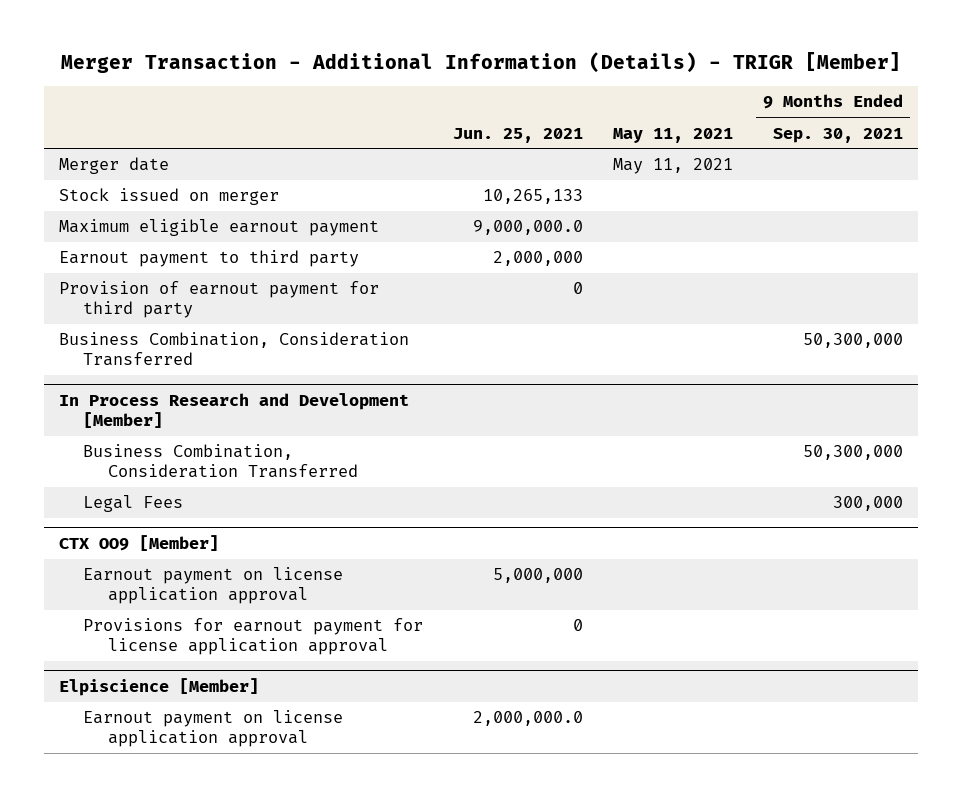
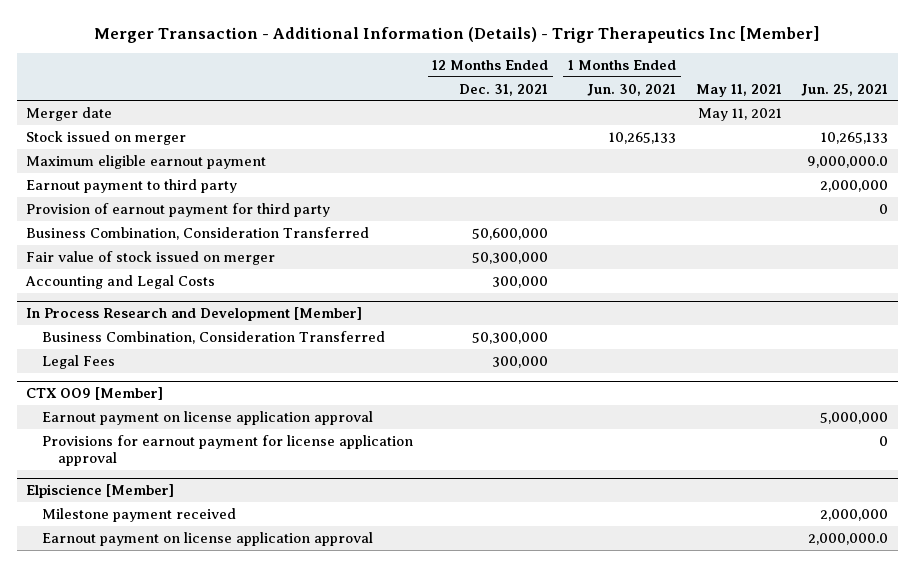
- Merger Transaction - Additional Information (Details) - TRIGR [Member]
+ Merger Transaction - Additional Information (Details) - Trigr Therapeutics Inc [Member]
- | Jun. 25, 2021 | May 11, 2021 | 9 Months Ended Sep. 30, 2021
+ | 12 Months Ended Dec. 31, 2021 | 1 Months Ended Jun. 30, 2021 | May 11, 2021 | Jun. 25, 2021
+ Fair value of stock issued on merger | 50,300,000 | | |
+ Accounting and Legal Costs | 300,000 | | |
@ Elpiscience [Member]
+ Milestone payment received | | | | 2,000,000

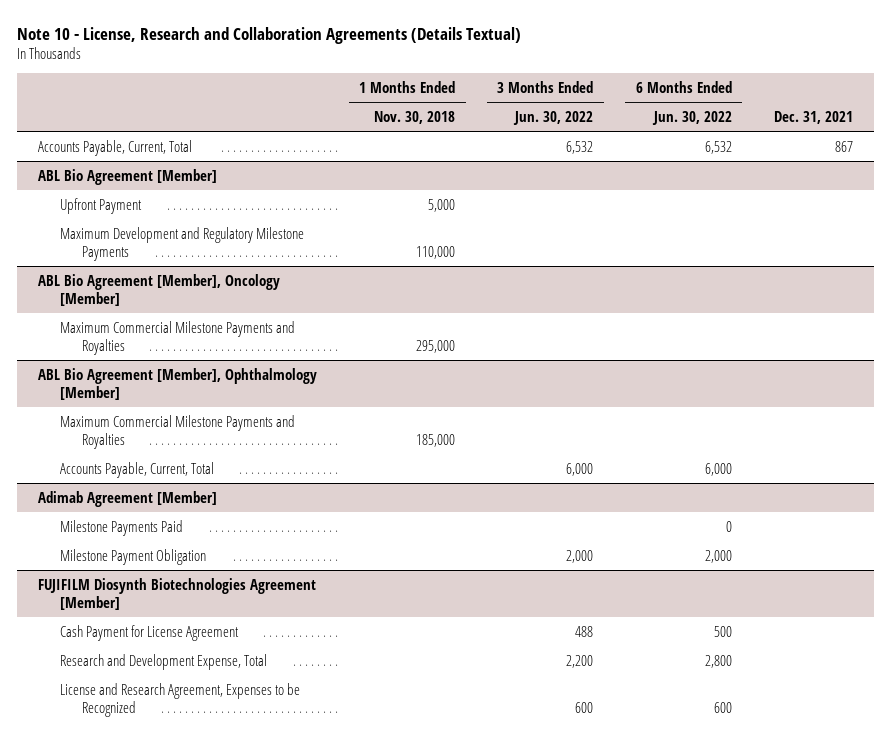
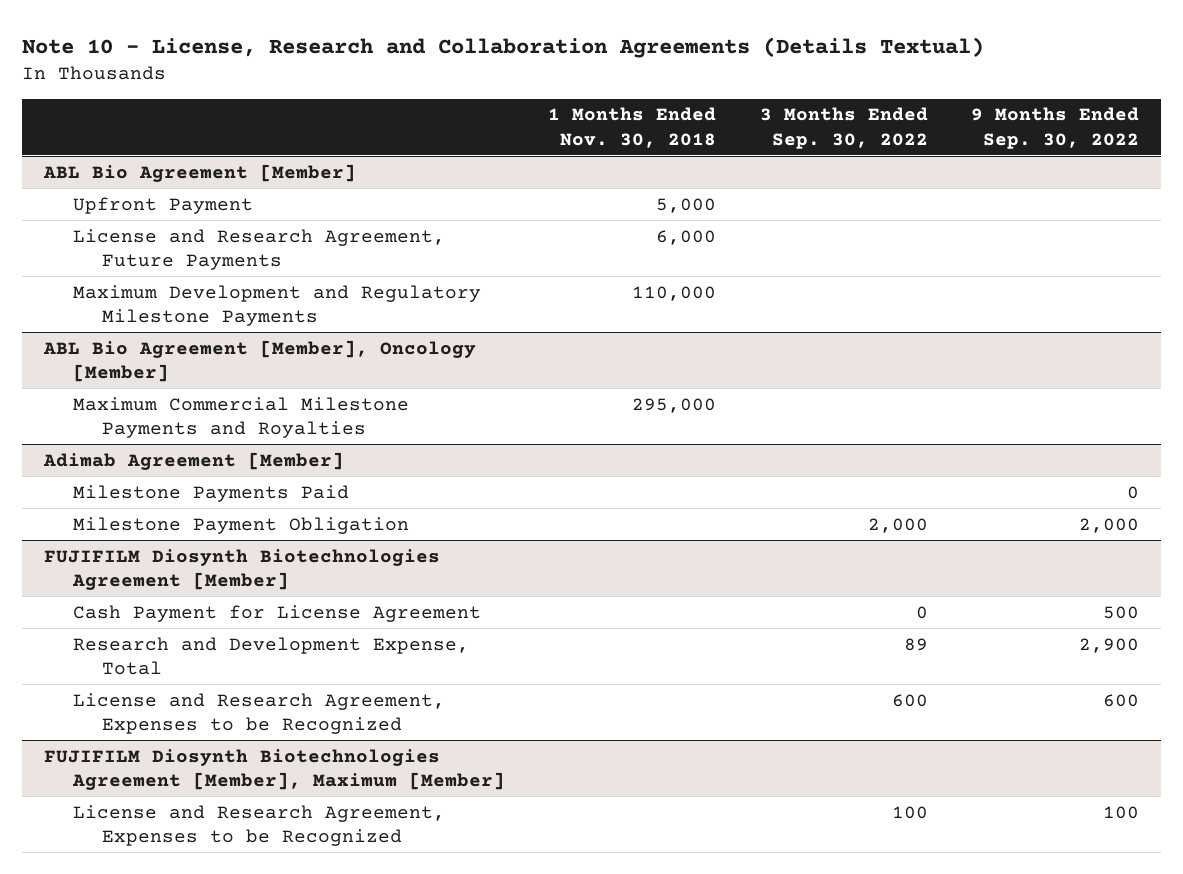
- | 1 Months Ended Nov. 30, 2018 | 3 Months Ended Jun. 30, 2022 | 6 Months Ended Jun. 30, 2022 | Dec. 31, 2021
+ | 1 Months Ended Nov. 30, 2018 | 3 Months Ended Sep. 30, 2022 | 9 Months Ended Sep. 30, 2022
- Accounts Payable, Current, Total | | 6,532 | 6,532 | 867
@ ABL Bio Agreement [Member]
+ License and Research Agreement, Future Payments | 6,000 | |
- ABL Bio Agreement [Member], Ophthalmology [Member]
- Maximum Commercial Milestone Payments and Royalties | 185,000 | | |
- Accounts Payable, Current, Total | | 6,000 | 6,000 |
+ FUJIFILM Diosynth Biotechnologies Agreement [Member], Maximum [Member]
+ License and Research Agreement, Expenses to be Recognized | | 100 | 100

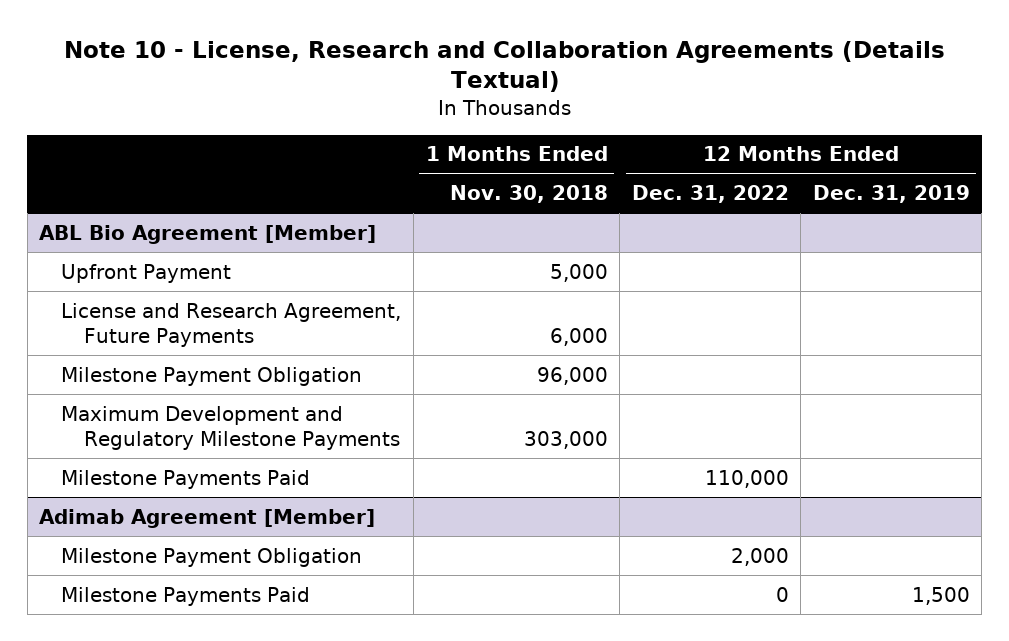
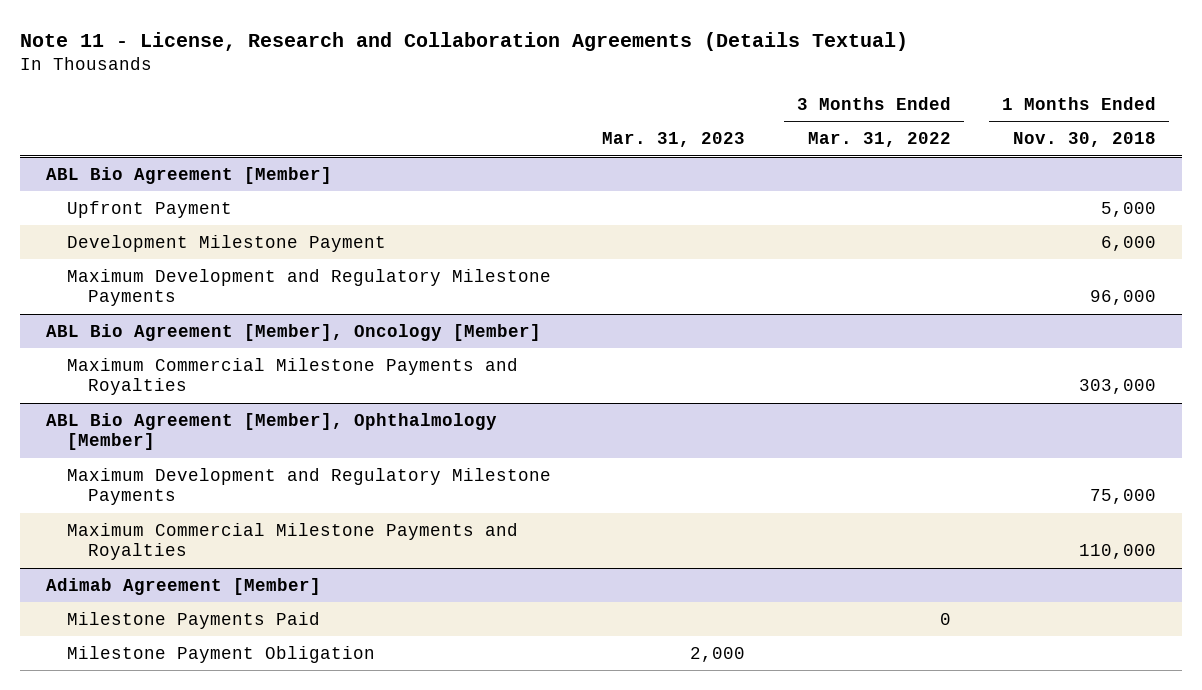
- Note 10 - License, Research and Collaboration Agreements (Details Textual)
+ Note 11 - License, Research and Collaboration Agreements (Details Textual)
- | 1 Months Ended Nov. 30, 2018 | 12 Months Ended Dec. 31, 2022 | 12 Months Ended Dec. 31, 2019
+ | Mar. 31, 2023 | 3 Months Ended Mar. 31, 2022 | 1 Months Ended Nov. 30, 2018
@ ABL Bio Agreement [Member]
- License and Research Agreement, Future Payments | 6,000 | |
- Milestone Payment Obligation | 96,000 | |
- Maximum Development and Regulatory Milestone Payments | 303,000 | |
- Milestone Payments Paid | | 110,000 |
+ Development Milestone Payment | | | 6,000
+ Maximum Development and Regulatory Milestone Payments | | | 96,000
+ ABL Bio Agreement [Member], Oncology [Member]
+ Maximum Commercial Milestone Payments and Royalties | | | 303,000
+ ABL Bio Agreement [Member], Ophthalmology [Member]
+ Maximum Development and Regulatory Milestone Payments | | | 75,000
+ Maximum Commercial Milestone Payments and Royalties | | | 110,000
@ Adimab Agreement [Member]
moved down: Milestone Payment Obligation | 2,000 | |

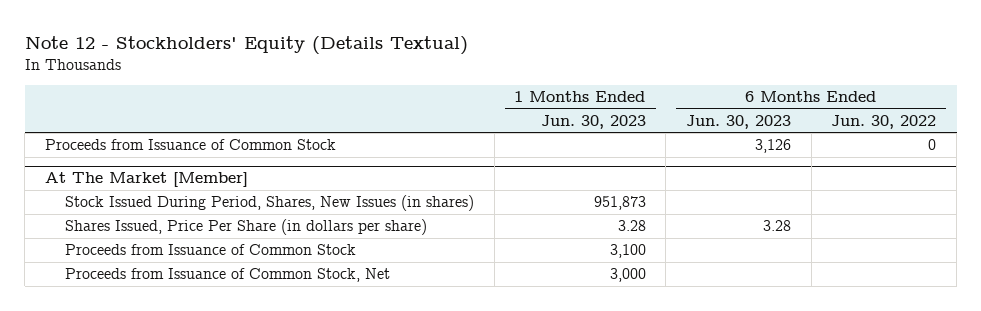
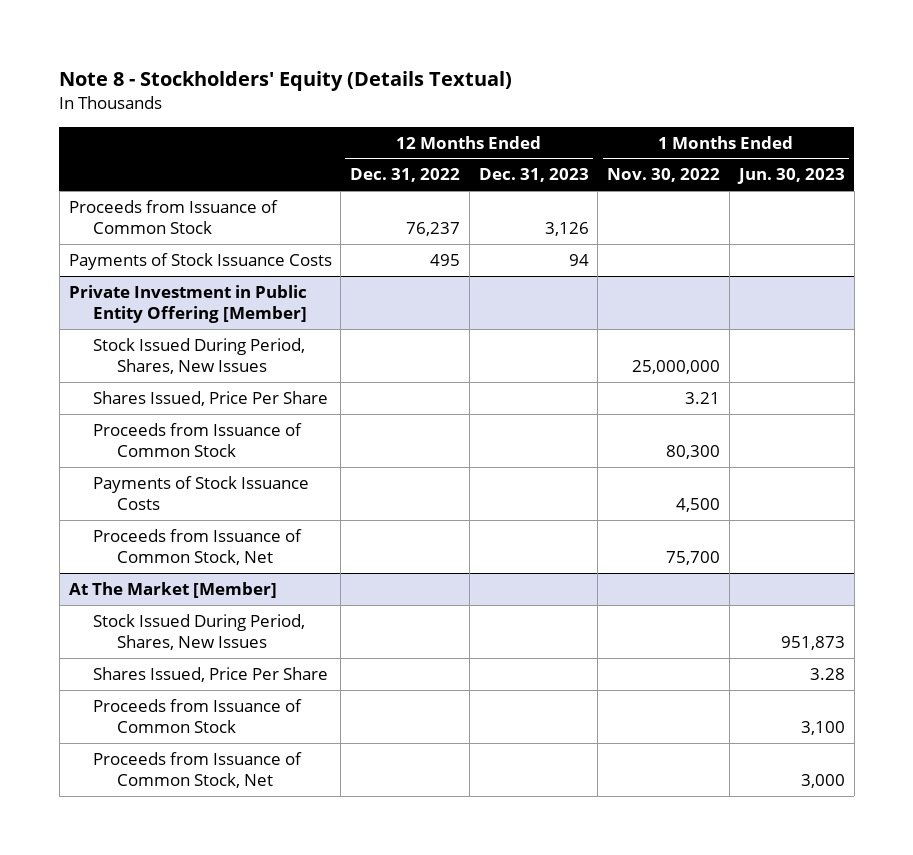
- Note 12 - Stockholders' Equity (Details Textual)
+ Note 8 - Stockholders' Equity (Details Textual)
- | 1 Months Ended Jun. 30, 2023 | 6 Months Ended Jun. 30, 2023 | 6 Months Ended Jun. 30, 2022
+ | 12 Months Ended Dec. 31, 2022 | 12 Months Ended Dec. 31, 2023 | 1 Months Ended Nov. 30, 2022 | 1 Months Ended Jun. 30, 2023
+ Payments of Stock Issuance Costs | 495 | 94 | |
+ Private Investment in Public Entity Offering [Member]
+ Stock Issued During Period, Shares, New Issues | | | 25,000,000 |
+ Shares Issued, Price Per Share | | | 3.21 |
+ Proceeds from Issuance of Common Stock | | | 80,300 |
+ Payments of Stock Issuance Costs | | | 4,500 |
+ Proceeds from Issuance of Common Stock, Net | | | 75,700 |
@ At The Market [Member]
- Stock Issued During Period, Shares, New Issues (in shares) | 951,873 | |
- Shares Issued, Price Per Share (in dollars per share) | 3.28 | 3.28 |
+ Stock Issued During Period, Shares, New Issues | | | | 951,873
+ Shares Issued, Price Per Share | | | | 3.28

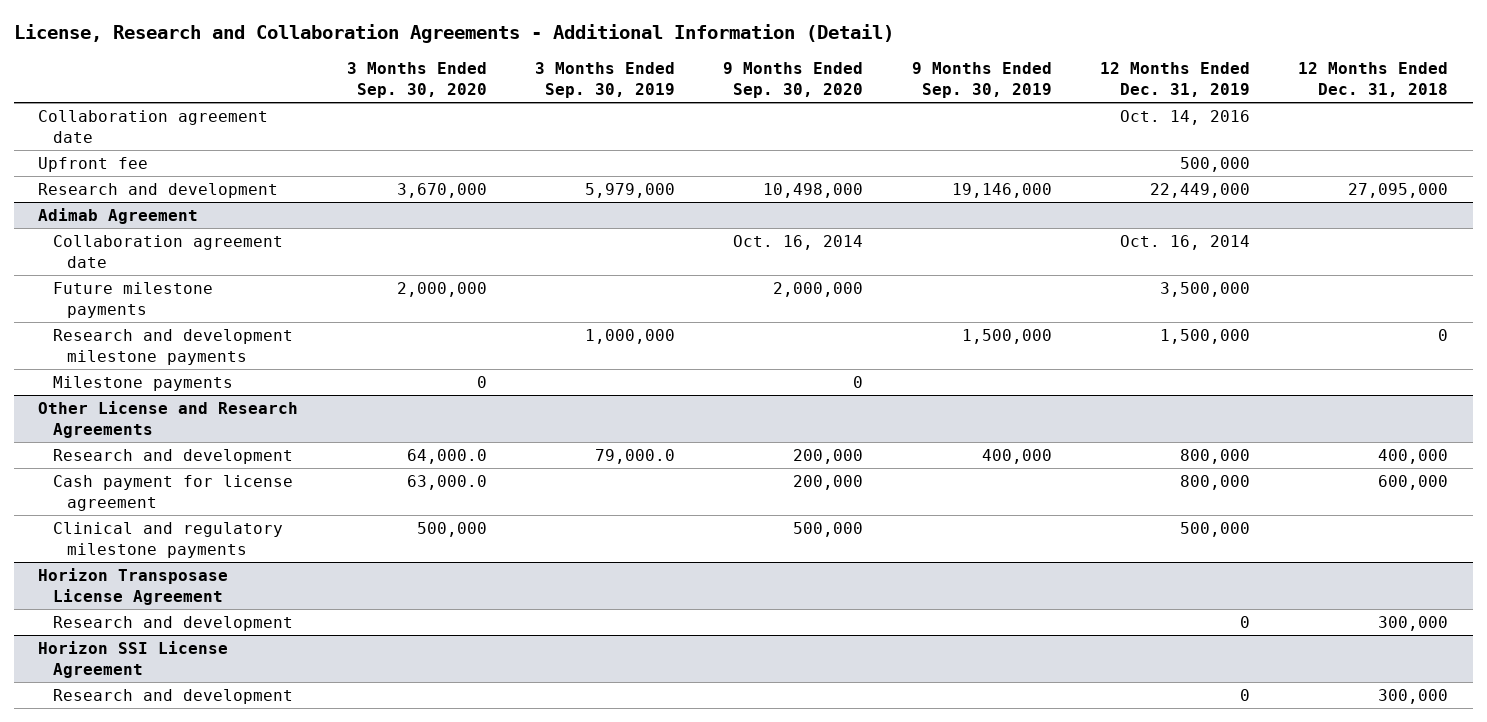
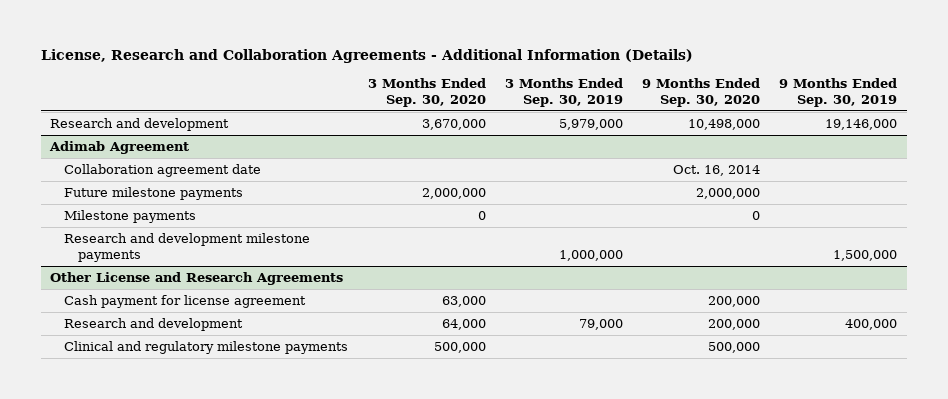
- License, Research and Collaboration Agreements - Additional Information (Detail)
+ License, Research and Collaboration Agreements - Additional Information (Details)
- | 3 Months Ended Sep. 30, 2020 | 3 Months Ended Sep. 30, 2019 | 9 Months Ended Sep. 30, 2020 | 9 Months Ended Sep. 30, 2019 | 12 Months Ended Dec. 31, 2019 | 12 Months Ended Dec. 31, 2018
+ | 3 Months Ended Sep. 30, 2020 | 3 Months Ended Sep. 30, 2019 | 9 Months Ended Sep. 30, 2020 | 9 Months Ended Sep. 30, 2019
- Collaboration agreement date | | | | | Oct. 14, 2016 |
- Upfront fee | | | | | 500,000 |
@ Adimab Agreement
moved down: Research and development milestone payments | | 1,000,000 | | 1,500,000
@ Other License and Research Agreements
- Research and development | 64,000.0 | 79,000.0 | 200,000 | 400,000 | 800,000 | 400,000
- Cash payment for license agreement | 63,000.0 | | 200,000 | | 800,000 | 600,000
+ Cash payment for license agreement | 63,000 | | 200,000 |
+ Research and development | 64,000 | 79,000 | 200,000 | 400,000
- Horizon Transposase License Agreement
- Research and development | | | | | 0 | 300,000
- Horizon SSI License Agreement
- Research and development | | | | | 0 | 300,000

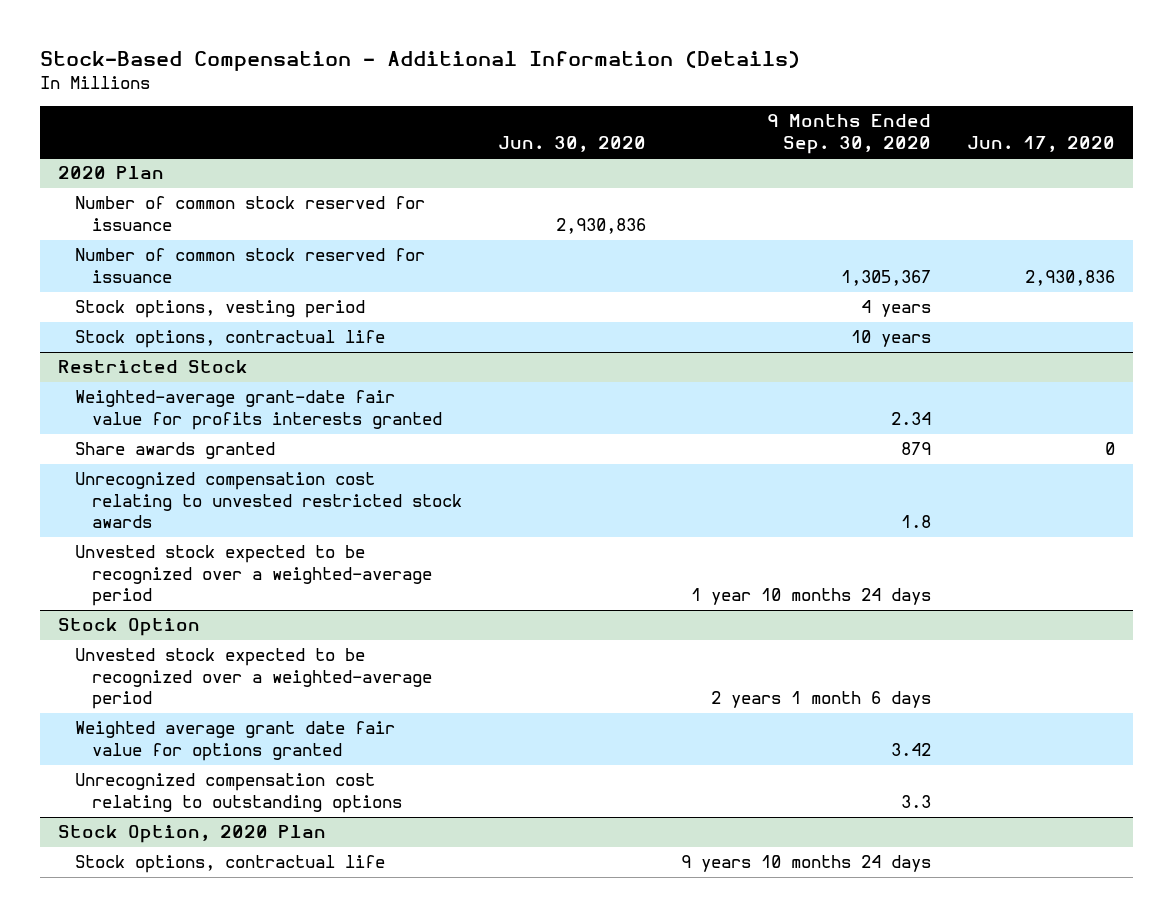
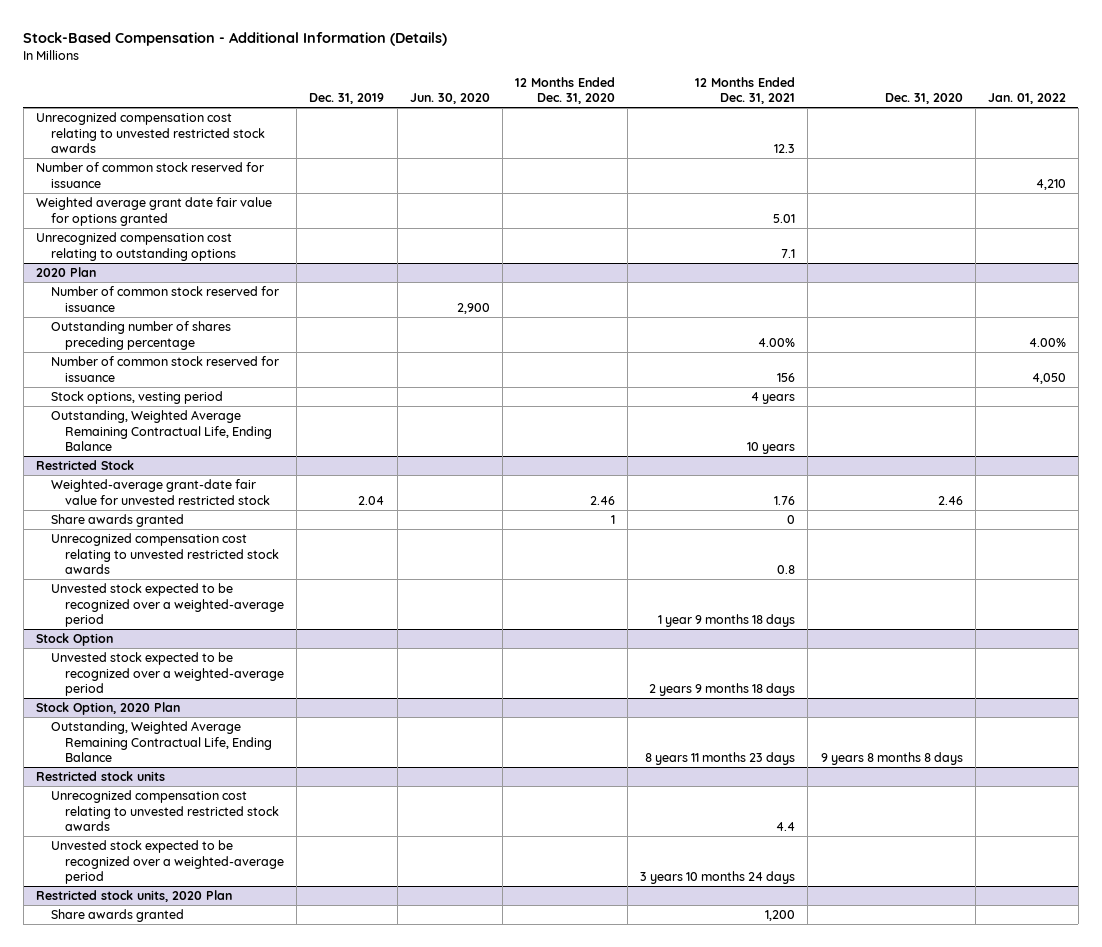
- | Jun. 30, 2020 | 9 Months Ended Sep. 30, 2020 | Jun. 17, 2020
+ | Dec. 31, 2019 | Jun. 30, 2020 | 12 Months Ended Dec. 31, 2020 | 12 Months Ended Dec. 31, 2021 | Dec. 31, 2020 | Jan. 01, 2022
+ Unrecognized compensation cost relating to unvested restricted stock awards | | | | 12.3 | |
+ Number of common stock reserved for issuance | | | | | | 4,210
+ Weighted average grant date fair value for options granted | | | | 5.01 | |
+ Unrecognized compensation cost relating to outstanding options | | | | 7.1 | |
@ 2020 Plan
- Number of common stock reserved for issuance | 2,930,836 | |
+ Number of common stock reserved for issuance | | 2,900 | | | |
+ Outstanding number of shares preceding percentage | | | | 4.00% | | 4.00%
- Stock options, contractual life | | 10 years |
+ Outstanding, Weighted Average Remaining Contractual Life, Ending Balance | | | | 10 years | |
@ Restricted Stock
- Weighted-average grant-date fair value for profits interests granted | | 2.34 |
+ Weighted-average grant-date fair value for unvested restricted stock | 2.04 | | 2.46 | 1.76 | 2.46 |
@ Stock Option
- Weighted average grant date fair value for options granted | | 3.42 |
- Unrecognized compensation cost relating to outstanding options | | 3.3 |
@ Stock Option, 2020 Plan
- Stock options, contractual life | | 9 years 10 months 24 days |
+ Outstanding, Weighted Average Remaining Contractual Life, Ending Balance | | | | 8 years 11 months 23 days | 9 years 8 months 8 days |
+ Restricted stock units
+ Unrecognized compensation cost relating to unvested restricted stock awards | | | | 4.4 | |
+ Unvested stock expected to be recognized over a weighted-average period | | | | 3 years 10 months 24 days | |
+ Restricted stock units, 2020 Plan
+ Share awards granted | | | | 1,200 | |

